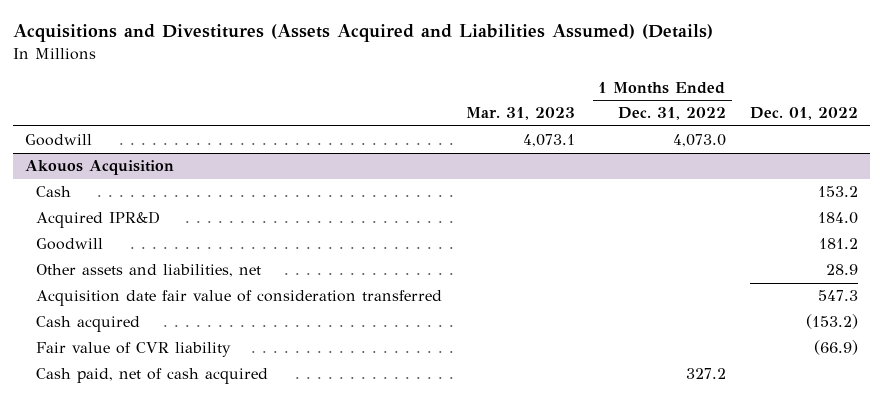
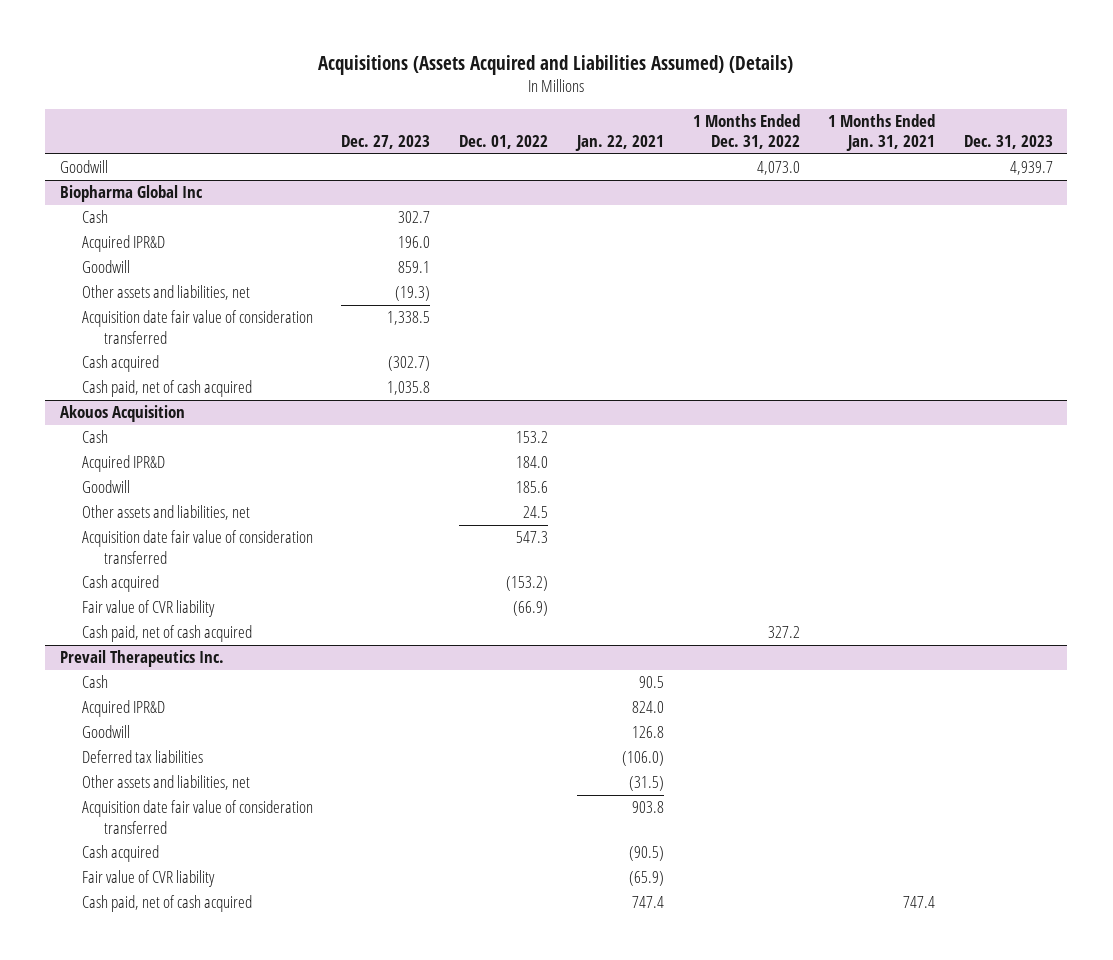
- Acquisitions and Divestitures (Assets Acquired and Liabilities Assumed) (Details)
+ Acquisitions (Assets Acquired and Liabilities Assumed) (Details)
- | Mar. 31, 2023 | 1 Months Ended Dec. 31, 2022 | Dec. 01, 2022
+ | Dec. 27, 2023 | Dec. 01, 2022 | Jan. 22, 2021 | 1 Months Ended Dec. 31, 2022 | 1 Months Ended Jan. 31, 2021 | Dec. 31, 2023
+ Biopharma Global Inc
+ Cash | 302.7 | | | | |
+ Acquired IPR&D | 196.0 | | | | |
+ Goodwill | 859.1 | | | | |
+ Other assets and liabilities, net | (19.3) | | | | |
+ Acquisition date fair value of consideration transferred | 1,338.5 | | | | |
+ Cash acquired | (302.7) | | | | |
+ Cash paid, net of cash acquired | 1,035.8 | | | | |
@ Akouos Acquisition
- Goodwill | | | 181.2
- Other assets and liabilities, net | | | 28.9
+ Goodwill | | 185.6 | | | |
+ Other assets and liabilities, net | | 24.5 | | | |
+ Prevail Therapeutics Inc.
+ Cash | | | 90.5 | | |
+ Acquired IPR&D | | | 824.0 | | |
+ Goodwill | | | 126.8 | | |
+ Deferred tax liabilities | | | (106.0) | | |
+ Other assets and liabilities, net | | | (31.5) | | |
+ Acquisition date fair value of consideration transferred | | | 903.8 | | |
+ Cash acquired | | | (90.5) | | |
+ Fair value of CVR liability | | | (65.9) | | |
+ Cash paid, net of cash acquired | | | 747.4 | | 747.4 |

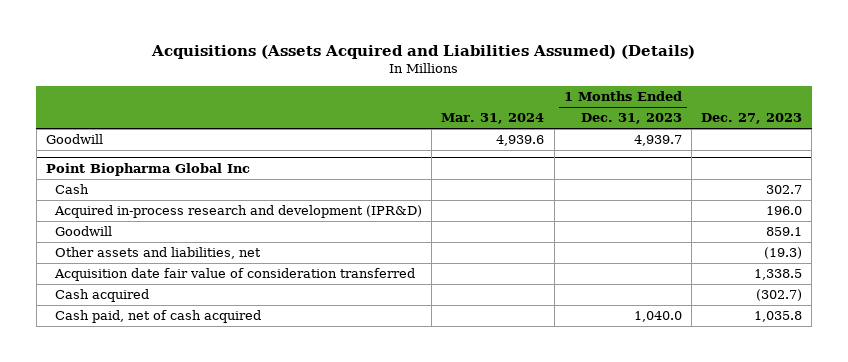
- | Dec. 27, 2023 | Dec. 01, 2022 | Jan. 22, 2021 | 1 Months Ended Dec. 31, 2022 | 1 Months Ended Jan. 31, 2021 | Dec. 31, 2023
+ | Mar. 31, 2024 | 1 Months Ended Dec. 31, 2023 | Dec. 27, 2023
- Biopharma Global Inc
+ Point Biopharma Global Inc
- Acquired IPR&D | 196.0 | | | | |
+ Acquired in-process research and development (IPR&D) | | | 196.0
- Akouos Acquisition
- Cash | | 153.2 | | | |
- Acquired IPR&D | | 184.0 | | | |
- Goodwill | | 185.6 | | | |
- Other assets and liabilities, net | | 24.5 | | | |
- Acquisition date fair value of consideration transferred | | 547.3 | | | |
- Cash acquired | | (153.2) | | | |
- Fair value of CVR liability | | (66.9) | | | |
- Cash paid, net of cash acquired | | | | 327.2 | |
- Prevail Therapeutics Inc.
- Cash | | | 90.5 | | |
- Acquired IPR&D | | | 824.0 | | |
- Goodwill | | | 126.8 | | |
- Deferred tax liabilities | | | (106.0) | | |
- Other assets and liabilities, net | | | (31.5) | | |
- Acquisition date fair value of consideration transferred | | | 903.8 | | |
- Cash acquired | | | (90.5) | | |
- Fair value of CVR liability | | | (65.9) | | |
- Cash paid, net of cash acquired | | | 747.4 | | 747.4 |

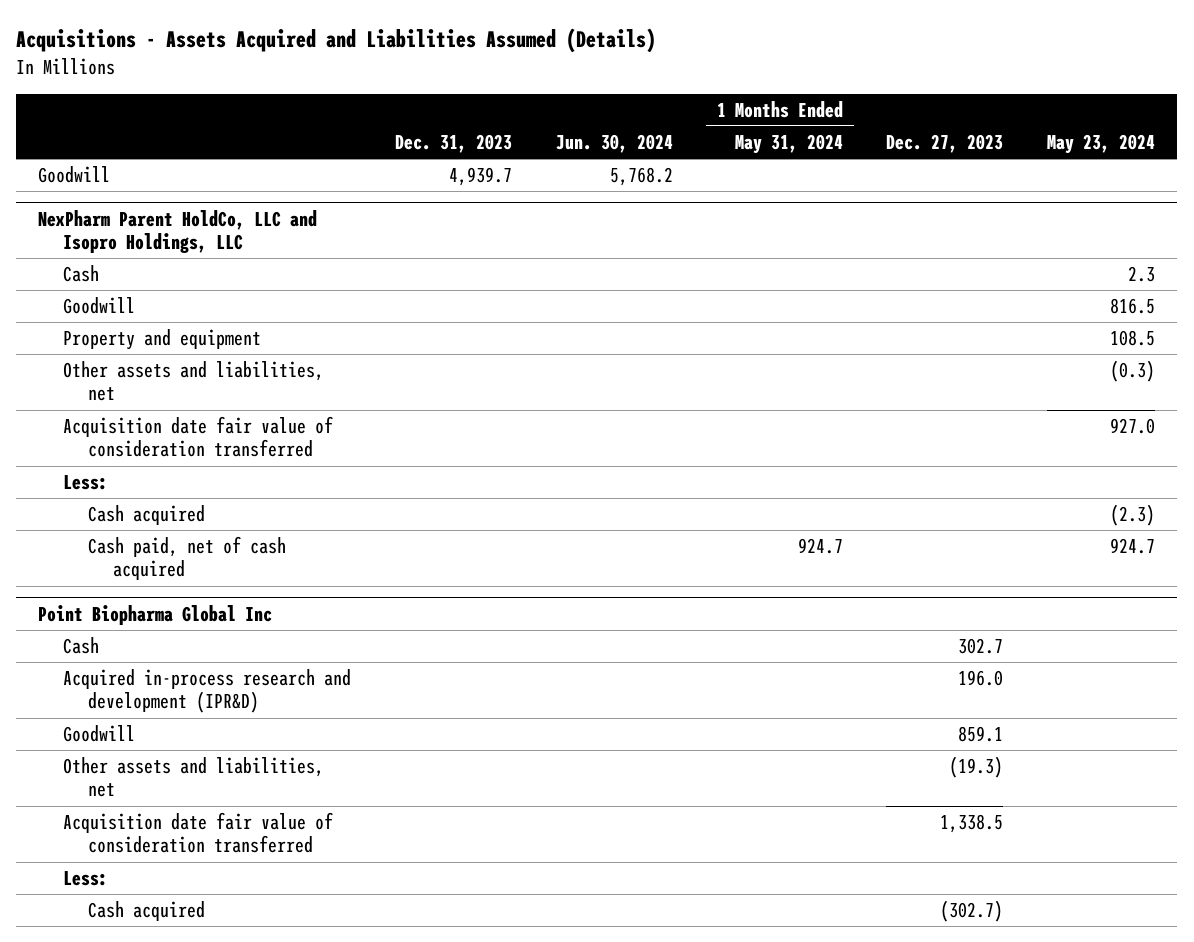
- Acquisitions (Assets Acquired and Liabilities Assumed) (Details)
+ Acquisitions - Assets Acquired and Liabilities Assumed (Details)
- | Mar. 31, 2024 | 1 Months Ended Dec. 31, 2023 | Dec. 27, 2023
+ | Dec. 31, 2023 | Jun. 30, 2024 | 1 Months Ended May 31, 2024 | Dec. 27, 2023 | May 23, 2024
+ NexPharm Parent HoldCo, LLC and Isopro Holdings, LLC
+ Cash | | | | | 2.3
+ Goodwill | | | | | 816.5
+ Property and equipment | | | | | 108.5
+ Other assets and liabilities, net | | | | | (0.3)
+ Acquisition date fair value of consideration transferred | | | | | 927.0
+ Less:
+ Cash acquired | | | | | (2.3)
+ Cash paid, net of cash acquired | | | 924.7 | | 924.7
@ Point Biopharma Global Inc
+ Less:
- Cash paid, net of cash acquired | | 1,040.0 | 1,035.8

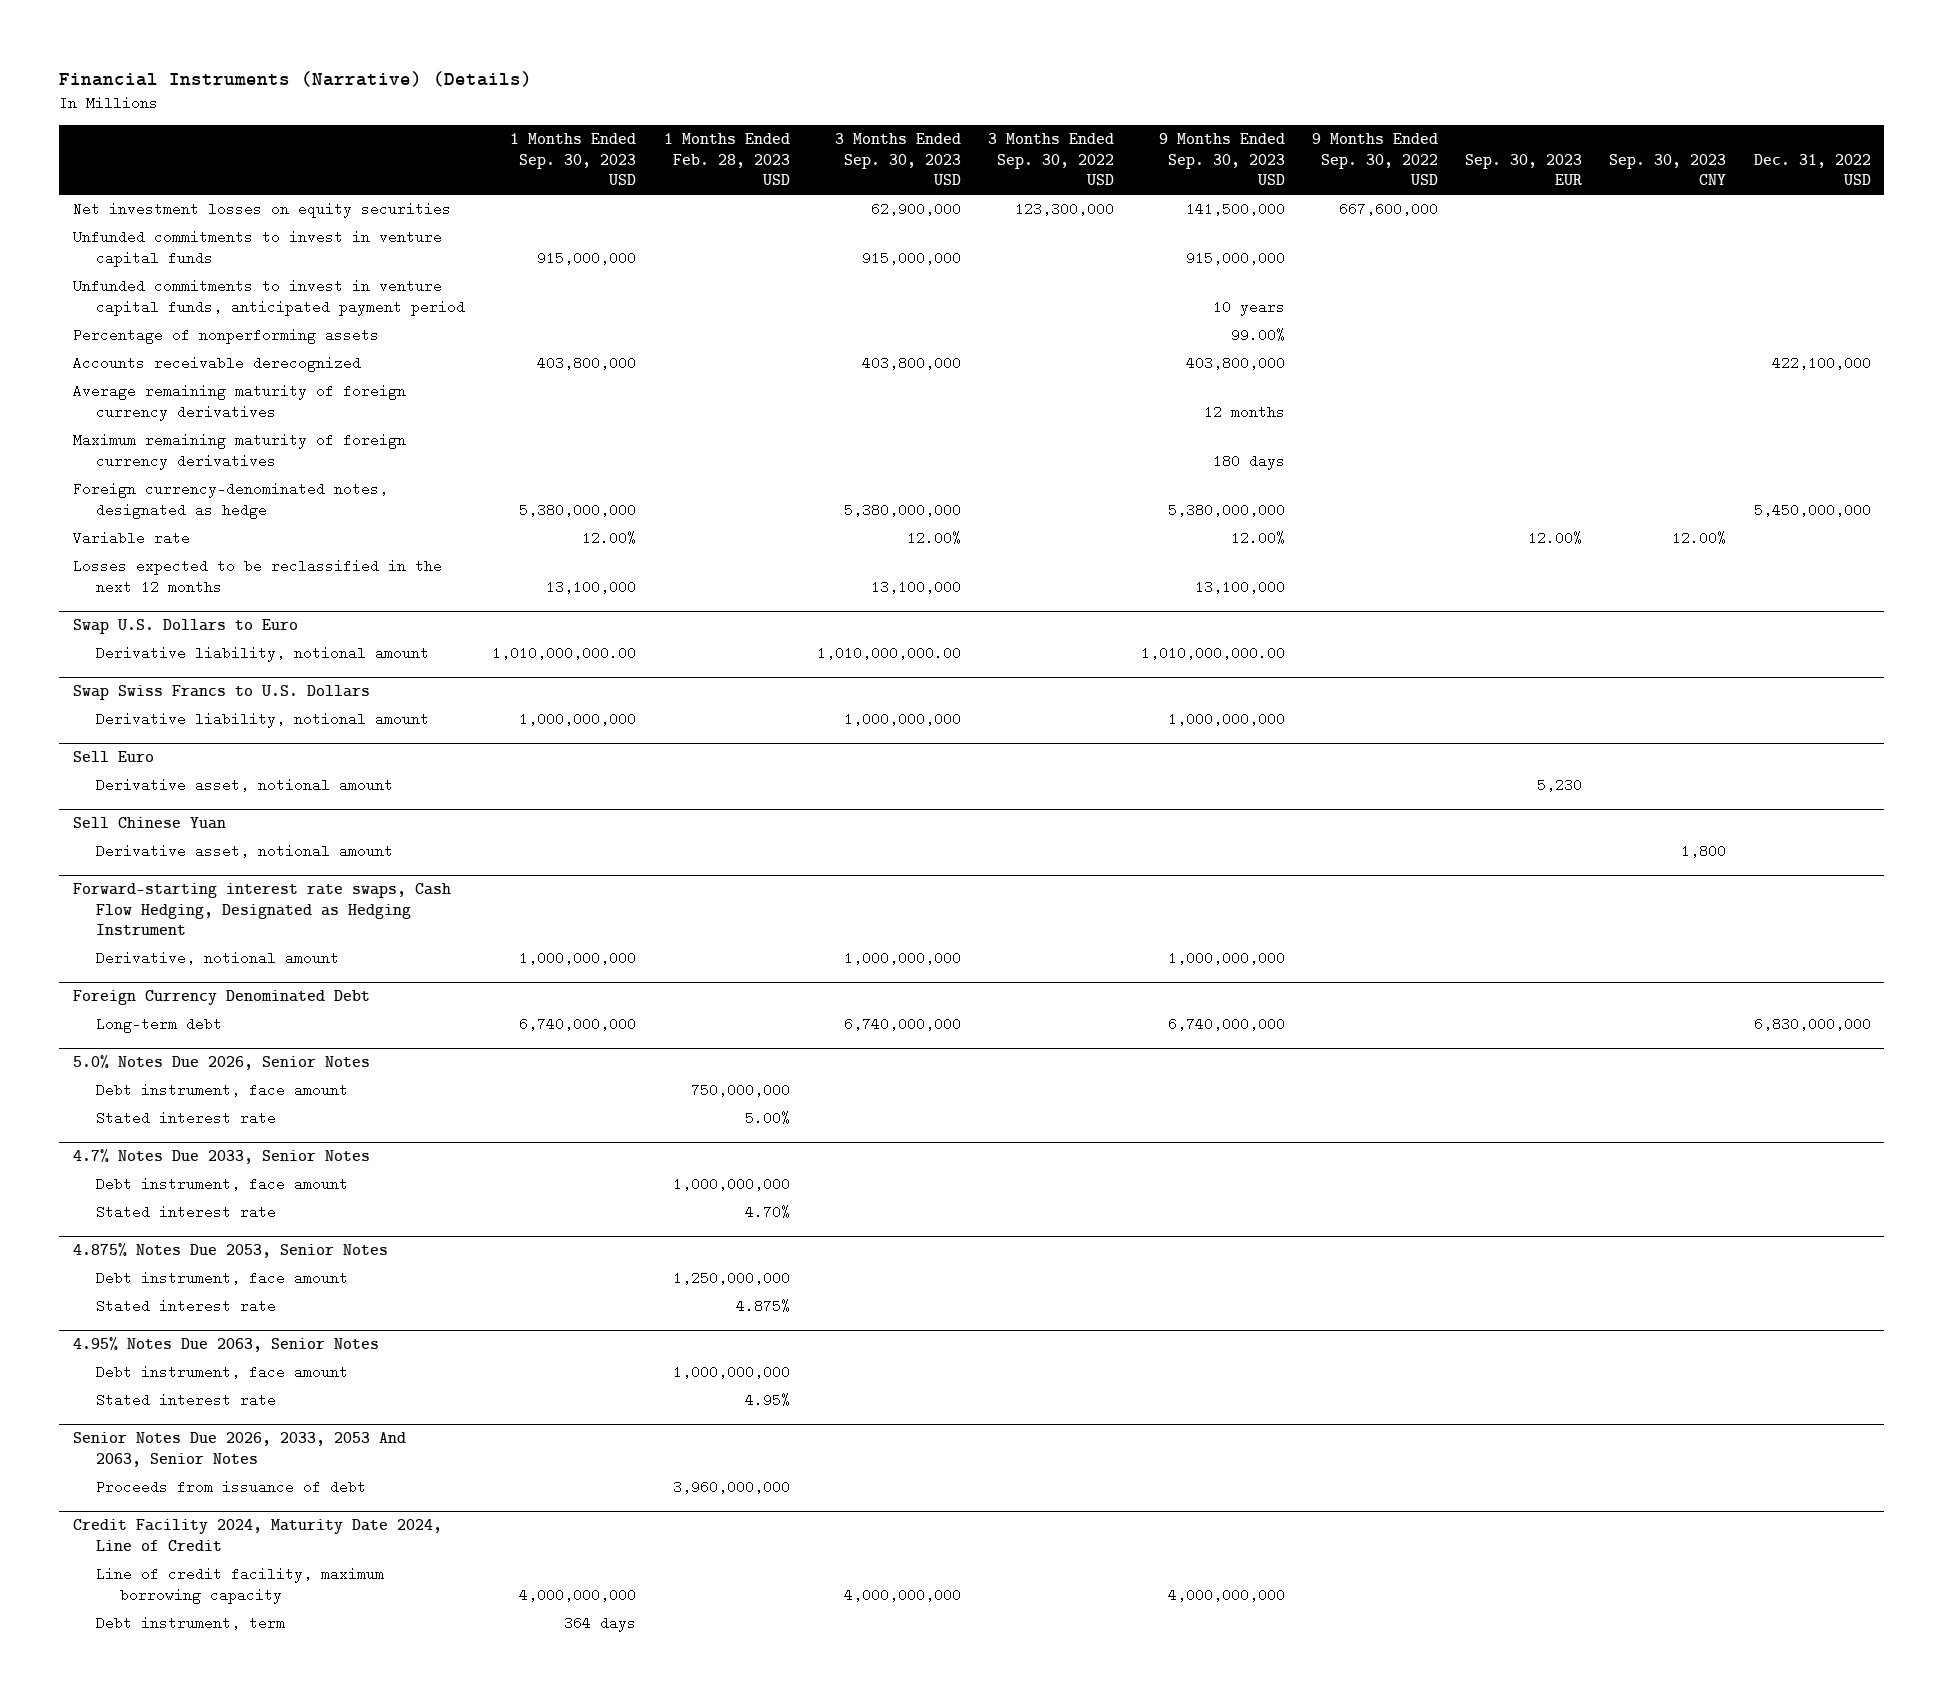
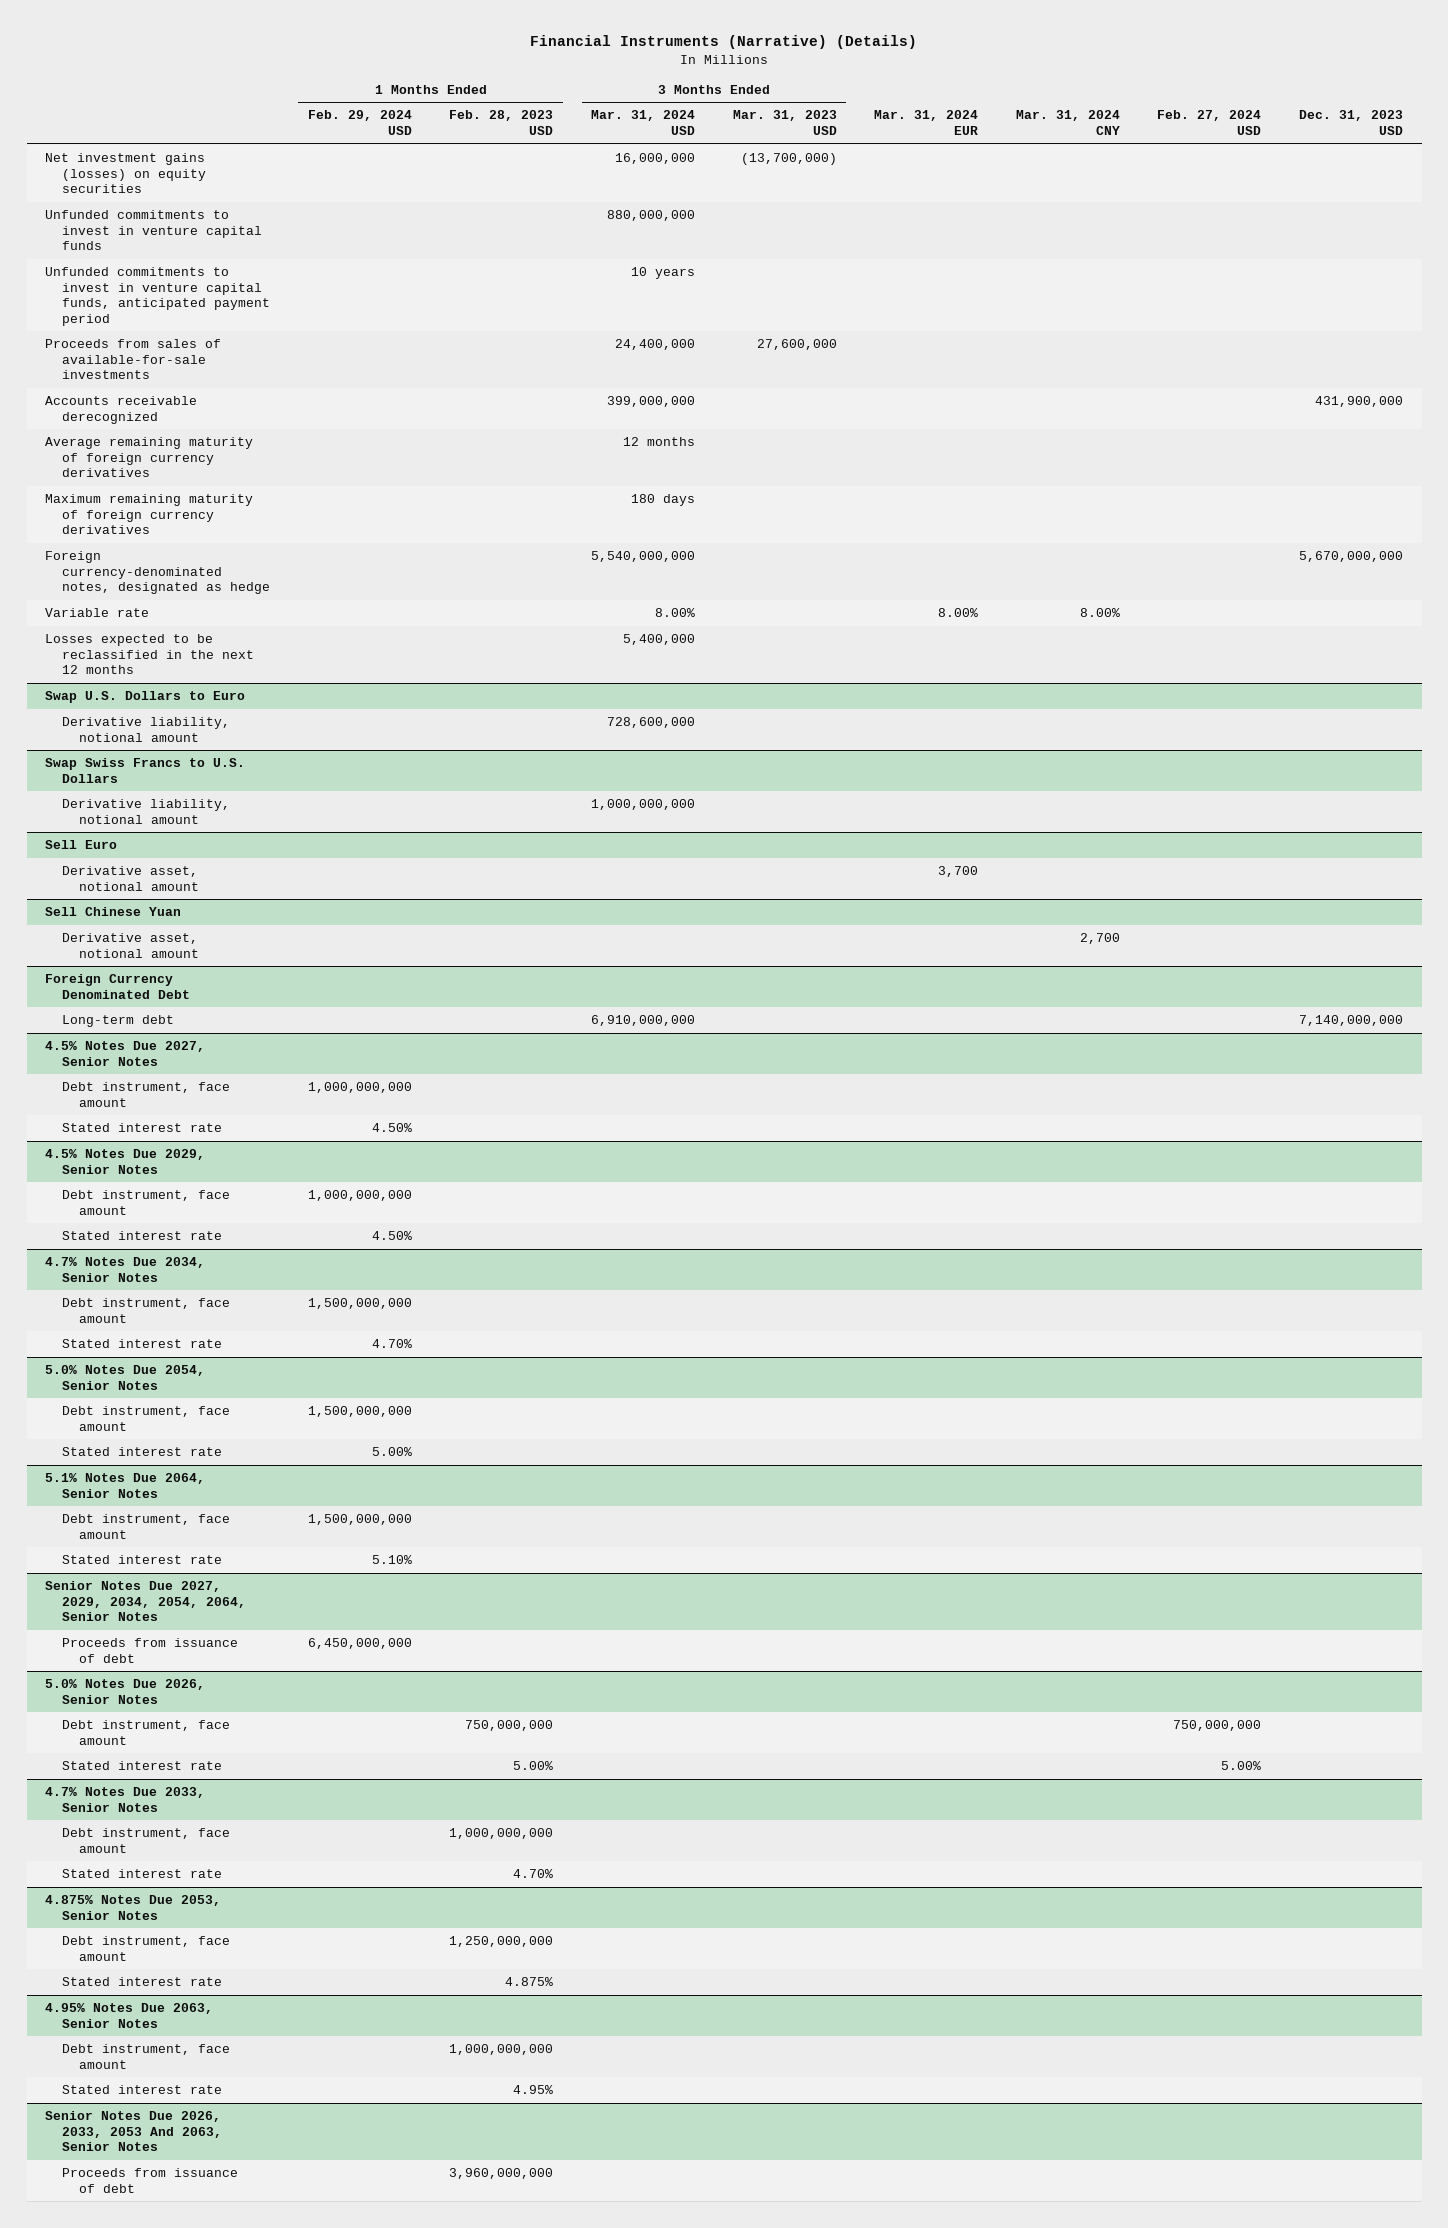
- | 1 Months Ended Sep. 30, 2023 USD | 1 Months Ended Feb. 28, 2023 USD | 3 Months Ended Sep. 30, 2023 USD | 3 Months Ended Sep. 30, 2022 USD | 9 Months Ended Sep. 30, 2023 USD | 9 Months Ended Sep. 30, 2022 USD | Sep. 30, 2023 EUR | Sep. 30, 2023 CNY | Dec. 31, 2022 USD
+ | 1 Months Ended Feb. 29, 2024 USD | 1 Months Ended Feb. 28, 2023 USD | 3 Months Ended Mar. 31, 2024 USD | 3 Months Ended Mar. 31, 2023 USD | Mar. 31, 2024 EUR | Mar. 31, 2024 CNY | Feb. 27, 2024 USD | Dec. 31, 2023 USD
- Net investment losses on equity securities | | | 62,900,000 | 123,300,000 | 141,500,000 | 667,600,000 | | |
+ Net investment gains (losses) on equity securities | | | 16,000,000 | (13,700,000) | | | |
- Percentage of nonperforming assets | | | | | 99.00% | | | |
+ Proceeds from sales of available-for-sale investments | | | 24,400,000 | 27,600,000 | | | |
- Forward-starting interest rate swaps, Cash Flow Hedging, Designated as Hedging Instrument
- Derivative, notional amount | 1,000,000,000 | | 1,000,000,000 | | 1,000,000,000 | | | |
+ 4.5% Notes Due 2027, Senior Notes
+ Debt instrument, face amount | 1,000,000,000 | | | | | | |
+ Stated interest rate | 4.50% | | | | | | |
+ 4.5% Notes Due 2029, Senior Notes
+ Debt instrument, face amount | 1,000,000,000 | | | | | | |
+ Stated interest rate | 4.50% | | | | | | |
+ 4.7% Notes Due 2034, Senior Notes
+ Debt instrument, face amount | 1,500,000,000 | | | | | | |
+ Stated interest rate | 4.70% | | | | | | |
+ 5.0% Notes Due 2054, Senior Notes
+ Debt instrument, face amount | 1,500,000,000 | | | | | | |
+ Stated interest rate | 5.00% | | | | | | |
+ 5.1% Notes Due 2064, Senior Notes
+ Debt instrument, face amount | 1,500,000,000 | | | | | | |
+ Stated interest rate | 5.10% | | | | | | |
+ Senior Notes Due 2027, 2029, 2034, 2054, 2064, Senior Notes
+ Proceeds from issuance of debt | 6,450,000,000 | | | | | | |
- Credit Facility 2024, Maturity Date 2024, Line of Credit
- Line of credit facility, maximum borrowing capacity | 4,000,000,000 | | 4,000,000,000 | | 4,000,000,000 | | | |
- Debt instrument, term | 364 days | | | | | | | |

